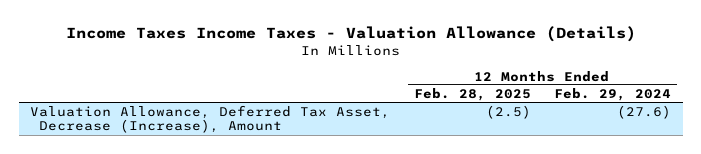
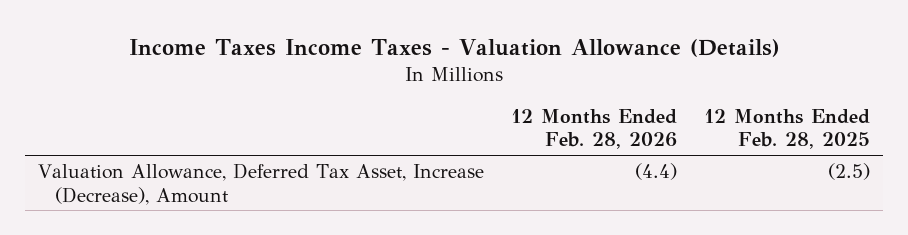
- | 12 Months Ended Feb. 28, 2025 | 12 Months Ended Feb. 29, 2024
+ | 12 Months Ended Feb. 28, 2026 | 12 Months Ended Feb. 28, 2025
- Valuation Allowance, Deferred Tax Asset, Decrease (Increase), Amount | (2.5) | (27.6)
+ Valuation Allowance, Deferred Tax Asset, Increase (Decrease), Amount | (4.4) | (2.5)

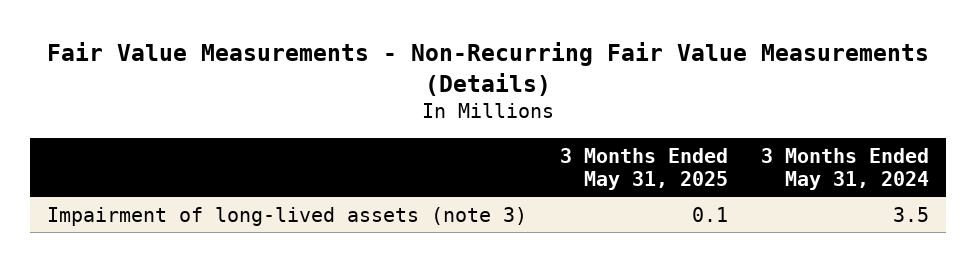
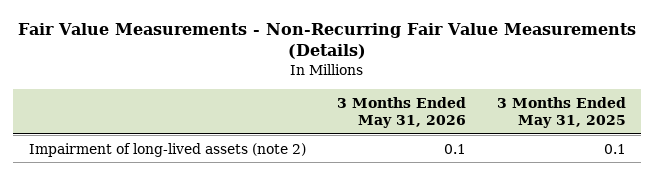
- | 3 Months Ended May 31, 2025 | 3 Months Ended May 31, 2024
+ | 3 Months Ended May 31, 2026 | 3 Months Ended May 31, 2025
- Impairment of long-lived assets (note 3) | 0.1 | 3.5
+ Impairment of long-lived assets (note 2) | 0.1 | 0.1

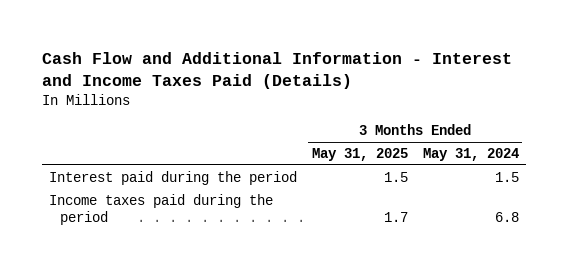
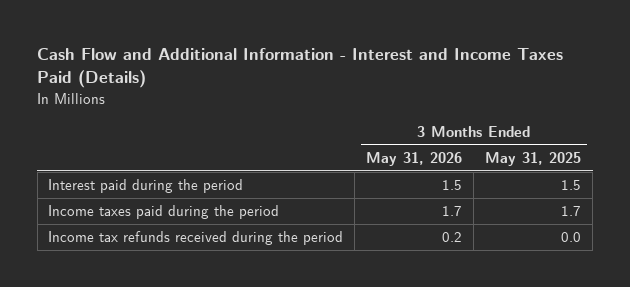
- | 3 Months Ended May 31, 2025 | 3 Months Ended May 31, 2024
+ | 3 Months Ended May 31, 2026 | 3 Months Ended May 31, 2025
+ Income tax refunds received during the period | 0.2 | 0.0

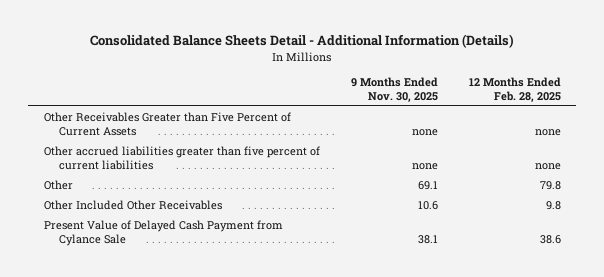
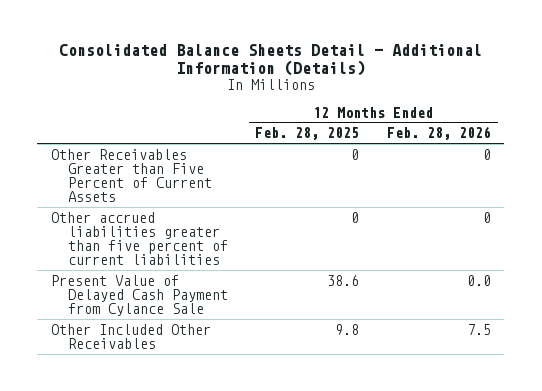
- | 9 Months Ended Nov. 30, 2025 | 12 Months Ended Feb. 28, 2025
+ | 12 Months Ended Feb. 28, 2025 | 12 Months Ended Feb. 28, 2026
- Other Receivables Greater than Five Percent of Current Assets | none | none
- Other accrued liabilities greater than five percent of current liabilities | none | none
- Other | 69.1 | 79.8
+ Other Receivables Greater than Five Percent of Current Assets | 0 | 0
+ Other accrued liabilities greater than five percent of current liabilities | 0 | 0
moved down: Other Included Other Receivables | 9.8 | 7.5

